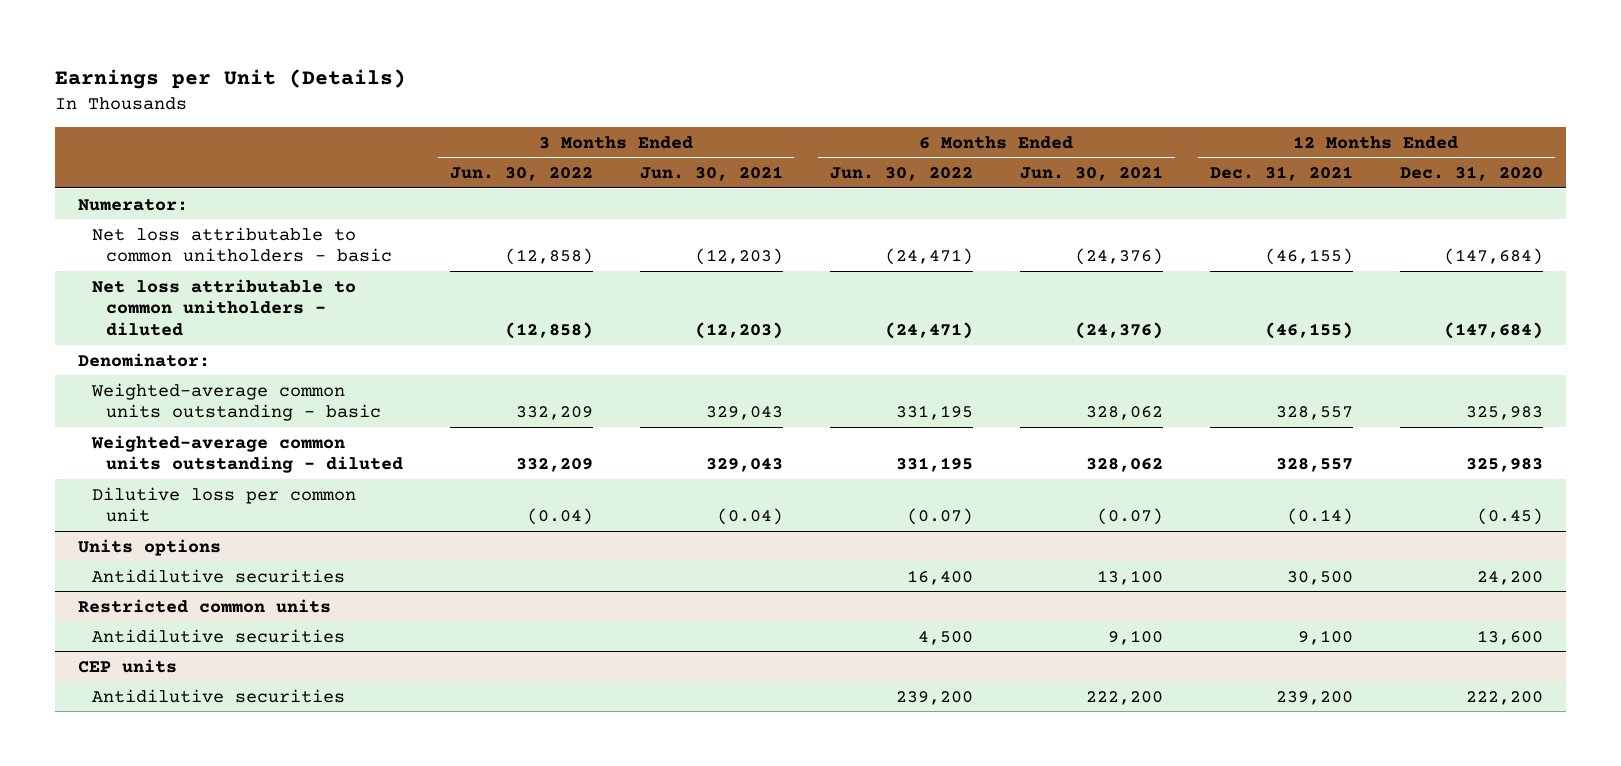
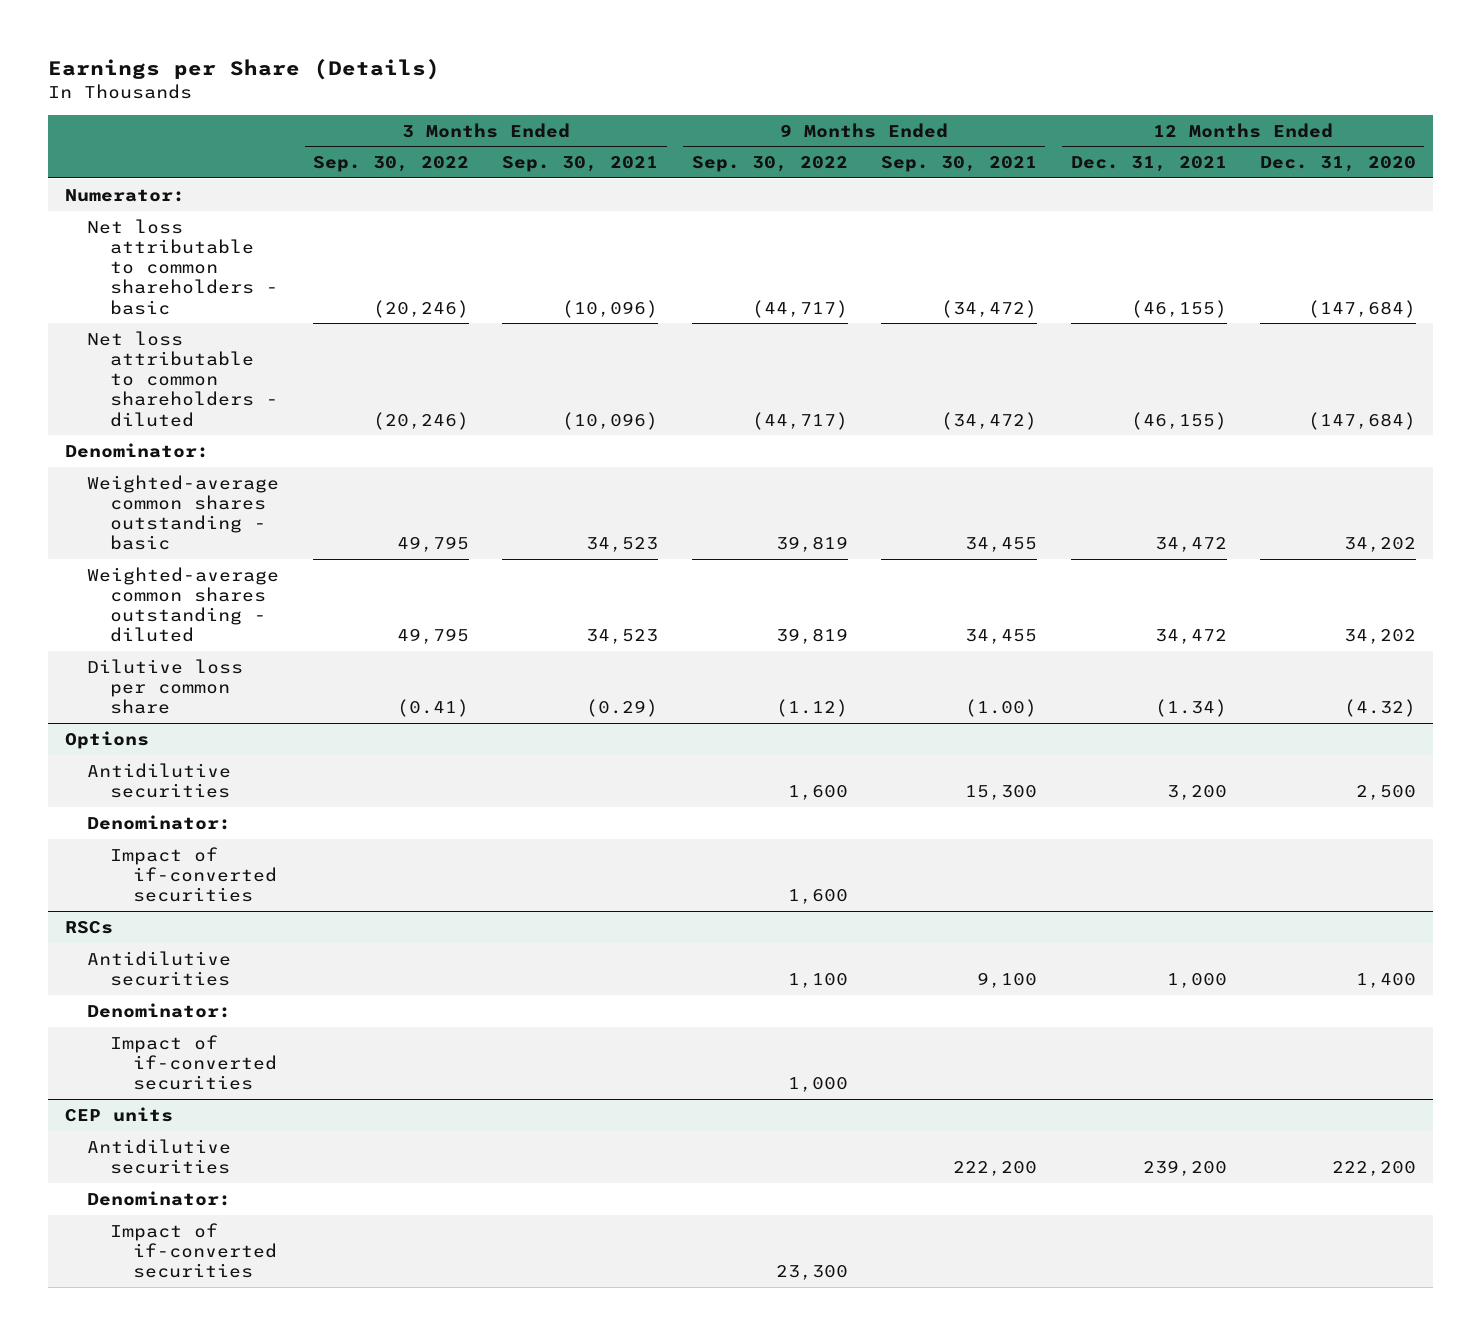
- Earnings per Unit (Details)
+ Earnings per Share (Details)
- | 3 Months Ended Jun. 30, 2022 | 3 Months Ended Jun. 30, 2021 | 6 Months Ended Jun. 30, 2022 | 6 Months Ended Jun. 30, 2021 | 12 Months Ended Dec. 31, 2021 | 12 Months Ended Dec. 31, 2020
+ | 3 Months Ended Sep. 30, 2022 | 3 Months Ended Sep. 30, 2021 | 9 Months Ended Sep. 30, 2022 | 9 Months Ended Sep. 30, 2021 | 12 Months Ended Dec. 31, 2021 | 12 Months Ended Dec. 31, 2020
- Net loss attributable to common unitholders - basic | (12,858) | (12,203) | (24,471) | (24,376) | (46,155) | (147,684)
- Net loss attributable to common unitholders - diluted | (12,858) | (12,203) | (24,471) | (24,376) | (46,155) | (147,684)
+ Net loss attributable to common shareholders - basic | (20,246) | (10,096) | (44,717) | (34,472) | (46,155) | (147,684)
+ Net loss attributable to common shareholders - diluted | (20,246) | (10,096) | (44,717) | (34,472) | (46,155) | (147,684)
- Weighted-average common units outstanding - basic | 332,209 | 329,043 | 331,195 | 328,062 | 328,557 | 325,983
- Weighted-average common units outstanding - diluted | 332,209 | 329,043 | 331,195 | 328,062 | 328,557 | 325,983
- Dilutive loss per common unit | (0.04) | (0.04) | (0.07) | (0.07) | (0.14) | (0.45)
- Units options
- Antidilutive securities | | | 16,400 | 13,100 | 30,500 | 24,200
- Restricted common units
- Antidilutive securities | | | 4,500 | 9,100 | 9,100 | 13,600
+ Weighted-average common shares outstanding - basic | 49,795 | 34,523 | 39,819 | 34,455 | 34,472 | 34,202
+ Weighted-average common shares outstanding - diluted | 49,795 | 34,523 | 39,819 | 34,455 | 34,472 | 34,202
+ Dilutive loss per common share | (0.41) | (0.29) | (1.12) | (1.00) | (1.34) | (4.32)
+ Options
+ Antidilutive securities | | | 1,600 | 15,300 | 3,200 | 2,500
+ Denominator:
+ Impact of if-converted securities | | | 1,600 | | |
+ RSCs
+ Antidilutive securities | | | 1,100 | 9,100 | 1,000 | 1,400
+ Denominator:
+ Impact of if-converted securities | | | 1,000 | | |
@ CEP units
+ Denominator:
+ Impact of if-converted securities | | | 23,300 | | |

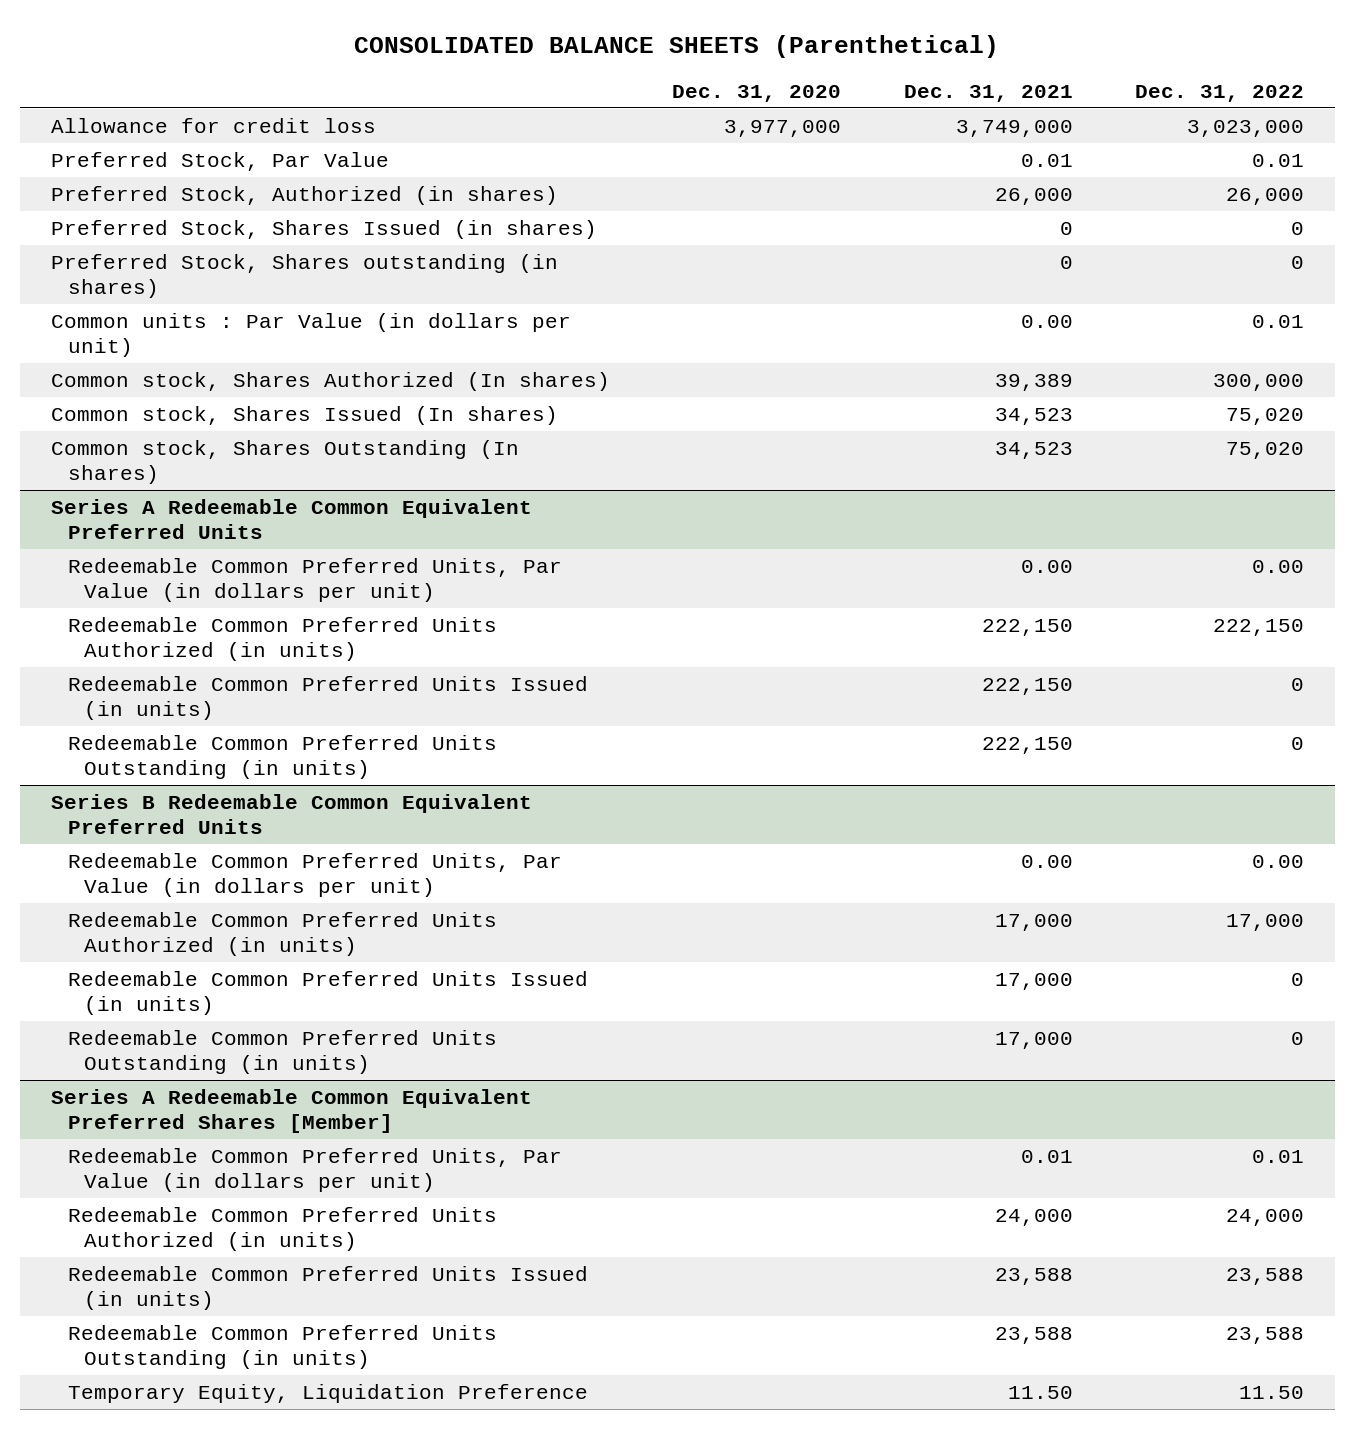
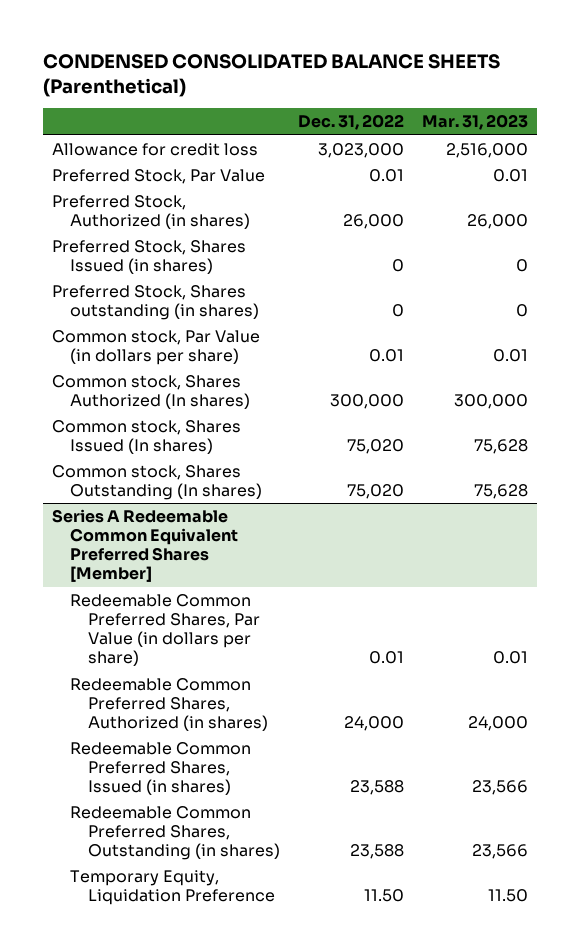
- CONSOLIDATED BALANCE SHEETS (Parenthetical)
+ CONDENSED CONSOLIDATED BALANCE SHEETS (Parenthetical)
- | Dec. 31, 2020 | Dec. 31, 2021 | Dec. 31, 2022
+ | Dec. 31, 2022 | Mar. 31, 2023
- Common units : Par Value (in dollars per unit) | | 0.00 | 0.01
+ Common stock, Par Value (in dollars per share) | 0.01 | 0.01
- Series A Redeemable Common Equivalent Preferred Units
- Redeemable Common Preferred Units, Par Value (in dollars per unit) | | 0.00 | 0.00
- Redeemable Common Preferred Units Authorized (in units) | | 222,150 | 222,150
- Redeemable Common Preferred Units Issued (in units) | | 222,150 | 0
- Redeemable Common Preferred Units Outstanding (in units) | | 222,150 | 0
- Series B Redeemable Common Equivalent Preferred Units
- Redeemable Common Preferred Units, Par Value (in dollars per unit) | | 0.00 | 0.00
- Redeemable Common Preferred Units Authorized (in units) | | 17,000 | 17,000
- Redeemable Common Preferred Units Issued (in units) | | 17,000 | 0
- Redeemable Common Preferred Units Outstanding (in units) | | 17,000 | 0
@ Series A Redeemable Common Equivalent Preferred Shares [Member]
- Redeemable Common Preferred Units, Par Value (in dollars per unit) | | 0.01 | 0.01
- Redeemable Common Preferred Units Authorized (in units) | | 24,000 | 24,000
- Redeemable Common Preferred Units Issued (in units) | | 23,588 | 23,588
- Redeemable Common Preferred Units Outstanding (in units) | | 23,588 | 23,588
+ Redeemable Common Preferred Shares, Par Value (in dollars per share) | 0.01 | 0.01
+ Redeemable Common Preferred Shares, Authorized (in shares) | 24,000 | 24,000
+ Redeemable Common Preferred Shares, Issued (in shares) | 23,588 | 23,566
+ Redeemable Common Preferred Shares, Outstanding (in shares) | 23,588 | 23,566

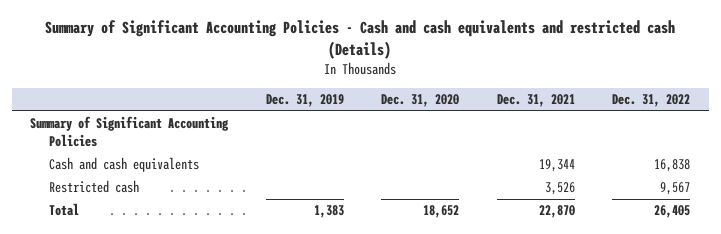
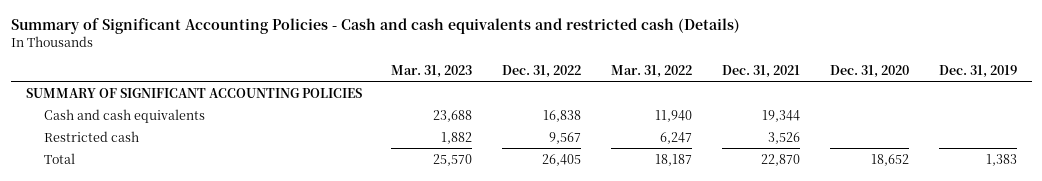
- | Dec. 31, 2019 | Dec. 31, 2020 | Dec. 31, 2021 | Dec. 31, 2022
+ | Mar. 31, 2023 | Dec. 31, 2022 | Mar. 31, 2022 | Dec. 31, 2021 | Dec. 31, 2020 | Dec. 31, 2019
- Summary of Significant Accounting Policies
+ SUMMARY OF SIGNIFICANT ACCOUNTING POLICIES

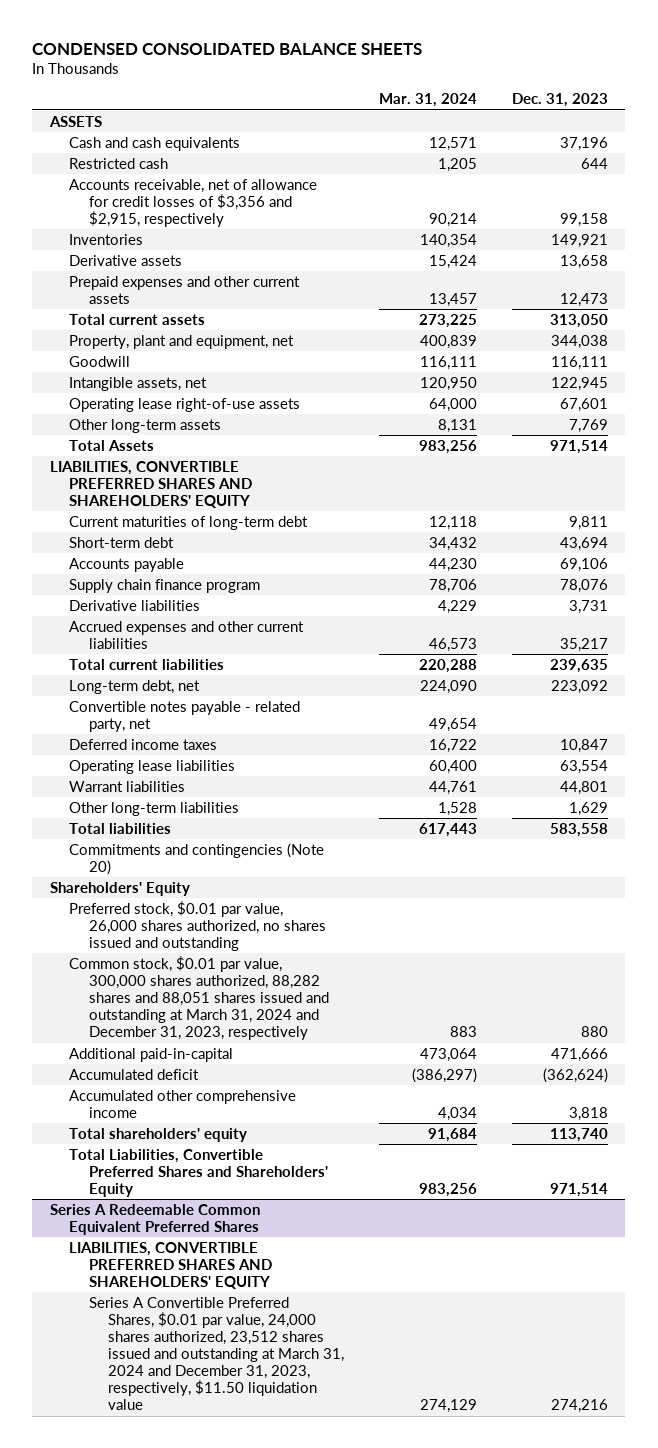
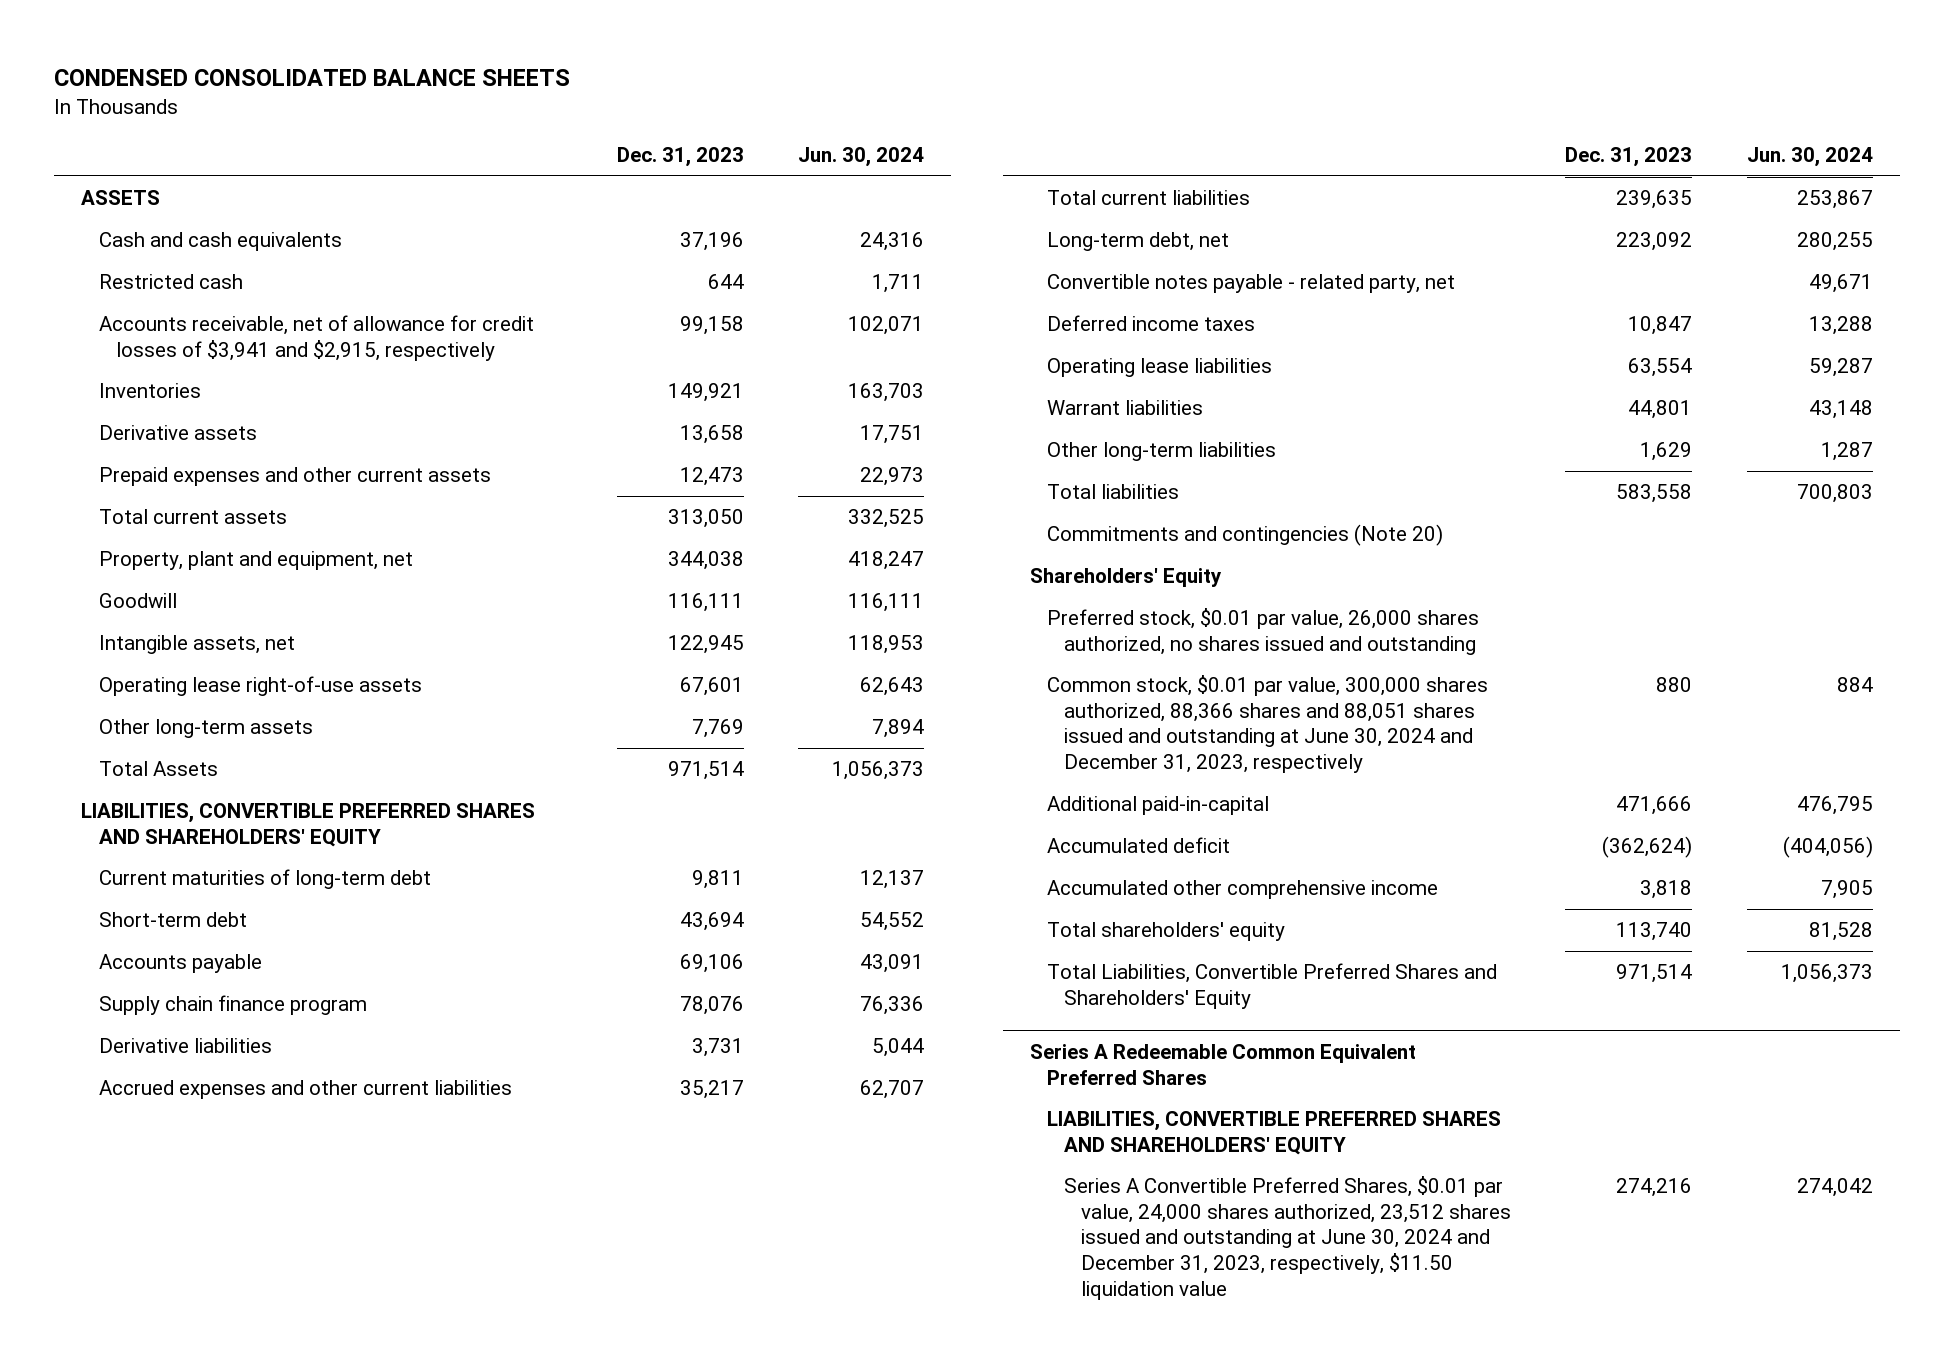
- | Mar. 31, 2024 | Dec. 31, 2023
+ | Dec. 31, 2023 | Jun. 30, 2024
- Accounts receivable, net of allowance for credit losses of $3,356 and $2,915, respectively | 90,214 | 99,158
+ Accounts receivable, net of allowance for credit losses of $3,941 and $2,915, respectively | 99,158 | 102,071
- Common stock, $0.01 par value, 300,000 shares authorized, 88,282 shares and 88,051 shares issued and outstanding at March 31, 2024 and December 31, 2023, respectively | 883 | 880
+ Common stock, $0.01 par value, 300,000 shares authorized, 88,366 shares and 88,051 shares issued and outstanding at June 30, 2024 and December 31, 2023, respectively | 880 | 884
@ Series A Redeemable Common Equivalent Preferred Shares
- Series A Convertible Preferred Shares, $0.01 par value, 24,000 shares authorized, 23,512 shares issued and outstanding at March 31, 2024 and December 31, 2023, respectively, $11.50 liquidation value | 274,129 | 274,216
+ Series A Convertible Preferred Shares, $0.01 par value, 24,000 shares authorized, 23,512 shares issued and outstanding at June 30, 2024 and December 31, 2023, respectively, $11.50 liquidation value | 274,216 | 274,042

